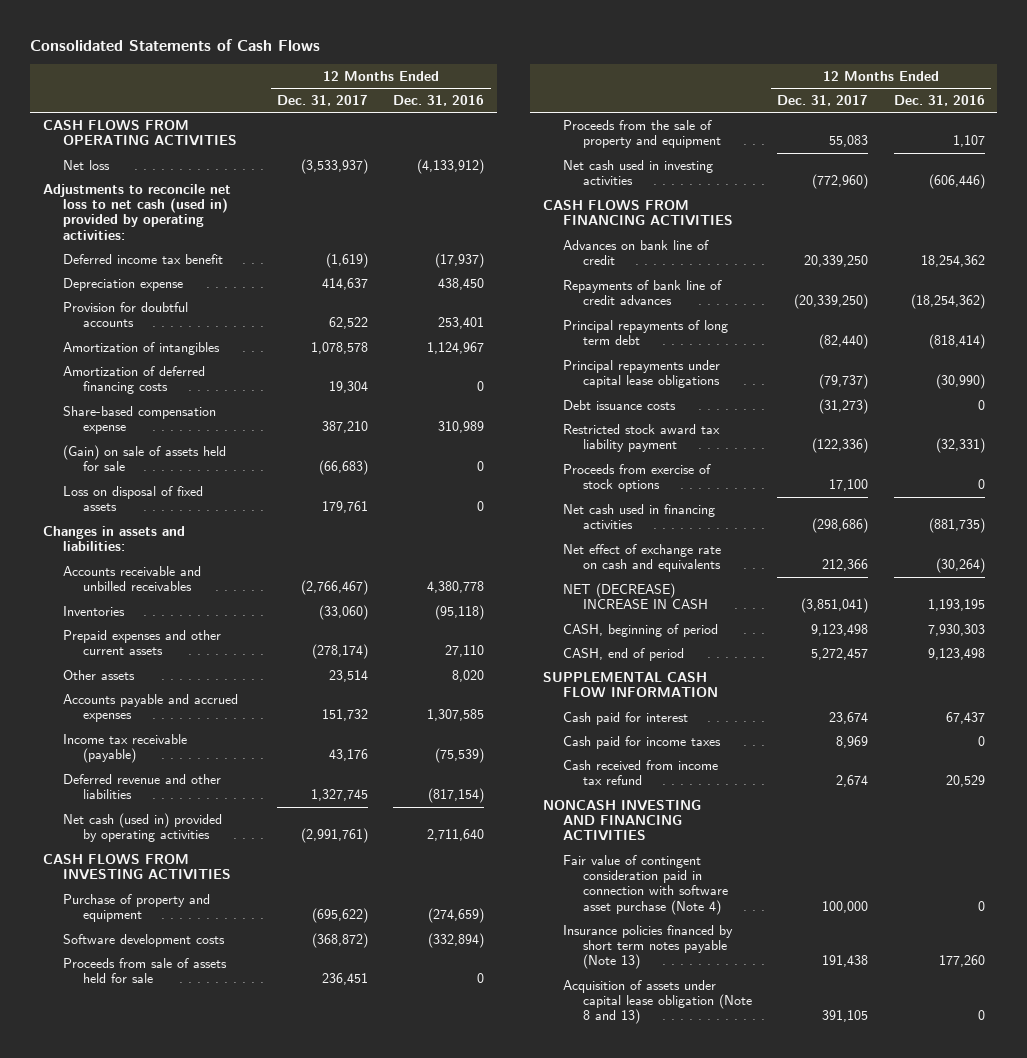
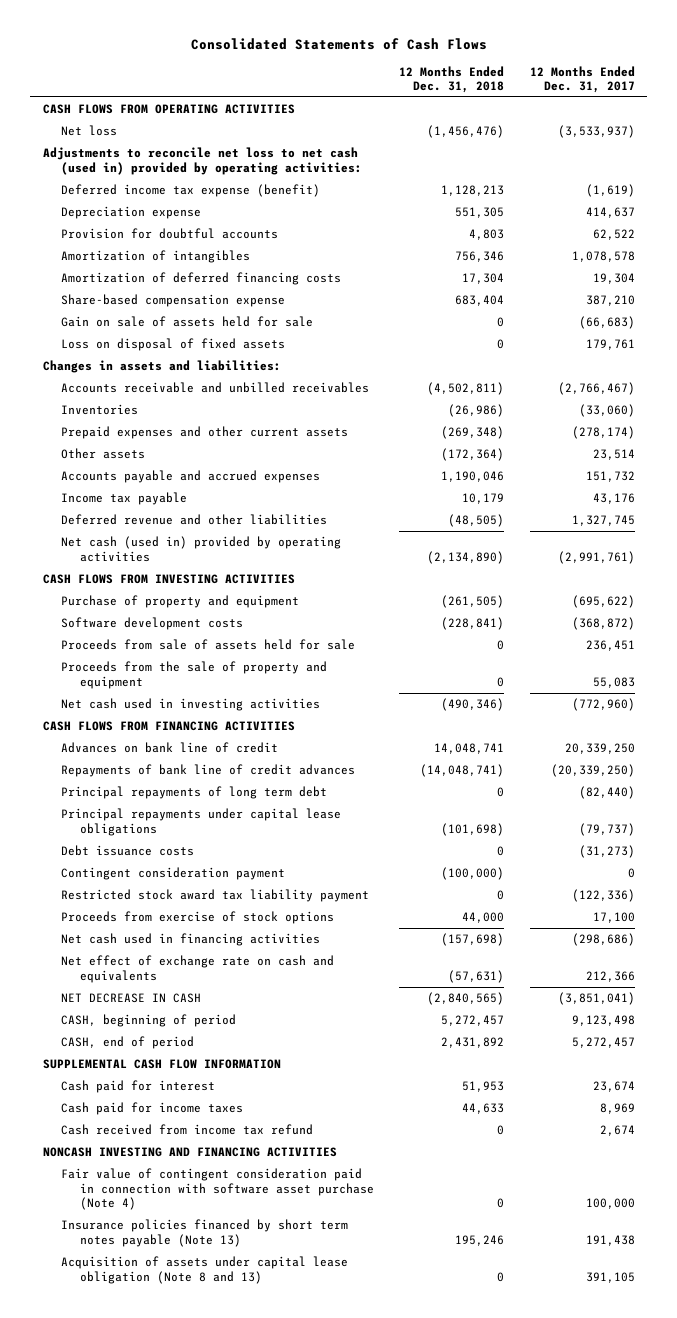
- | 12 Months Ended Dec. 31, 2017 | 12 Months Ended Dec. 31, 2016
+ | 12 Months Ended Dec. 31, 2018 | 12 Months Ended Dec. 31, 2017
- Deferred income tax benefit | (1,619) | (17,937)
+ Deferred income tax expense (benefit) | 1,128,213 | (1,619)
- (Gain) on sale of assets held for sale | (66,683) | 0
+ Gain on sale of assets held for sale | 0 | (66,683)
- Income tax receivable (payable) | 43,176 | (75,539)
+ Income tax payable | 10,179 | 43,176
+ Contingent consideration payment | (100,000) | 0
- NET (DECREASE) INCREASE IN CASH | (3,851,041) | 1,193,195
+ NET DECREASE IN CASH | (2,840,565) | (3,851,041)

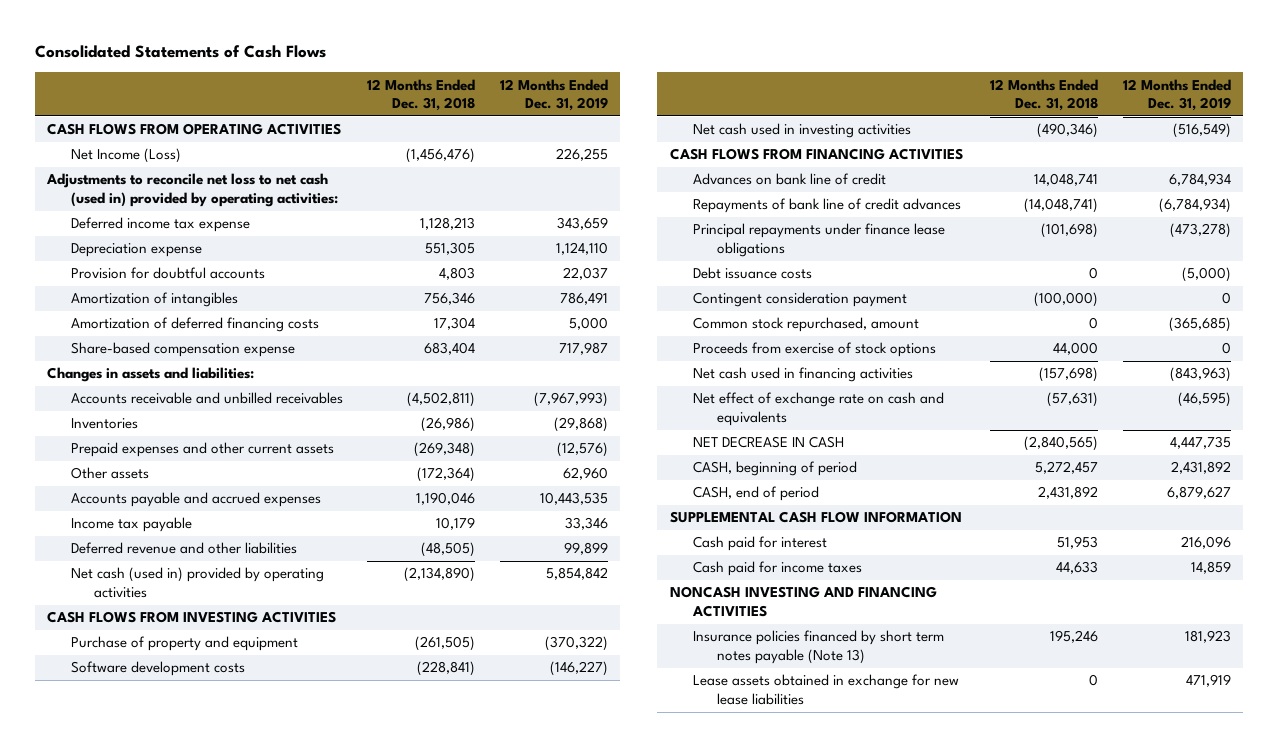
- | 12 Months Ended Dec. 31, 2018 | 12 Months Ended Dec. 31, 2017
+ | 12 Months Ended Dec. 31, 2018 | 12 Months Ended Dec. 31, 2019
- Net loss | (1,456,476) | (3,533,937)
+ Net Income (Loss) | (1,456,476) | 226,255
- Deferred income tax expense (benefit) | 1,128,213 | (1,619)
+ Deferred income tax expense | 1,128,213 | 343,659
- Gain on sale of assets held for sale | 0 | (66,683)
- Loss on disposal of fixed assets | 0 | 179,761
- Proceeds from sale of assets held for sale | 0 | 236,451
- Proceeds from the sale of property and equipment | 0 | 55,083
- Principal repayments of long term debt | 0 | (82,440)
- Principal repayments under capital lease obligations | (101,698) | (79,737)
+ Principal repayments under finance lease obligations | (101,698) | (473,278)
- Restricted stock award tax liability payment | 0 | (122,336)
+ Common stock repurchased, amount | 0 | (365,685)
- Cash received from income tax refund | 0 | 2,674
- Fair value of contingent consideration paid in connection with software asset purchase (Note 4) | 0 | 100,000
- Acquisition of assets under capital lease obligation (Note 8 and 13) | 0 | 391,105
+ Lease assets obtained in exchange for new lease liabilities | 0 | 471,919

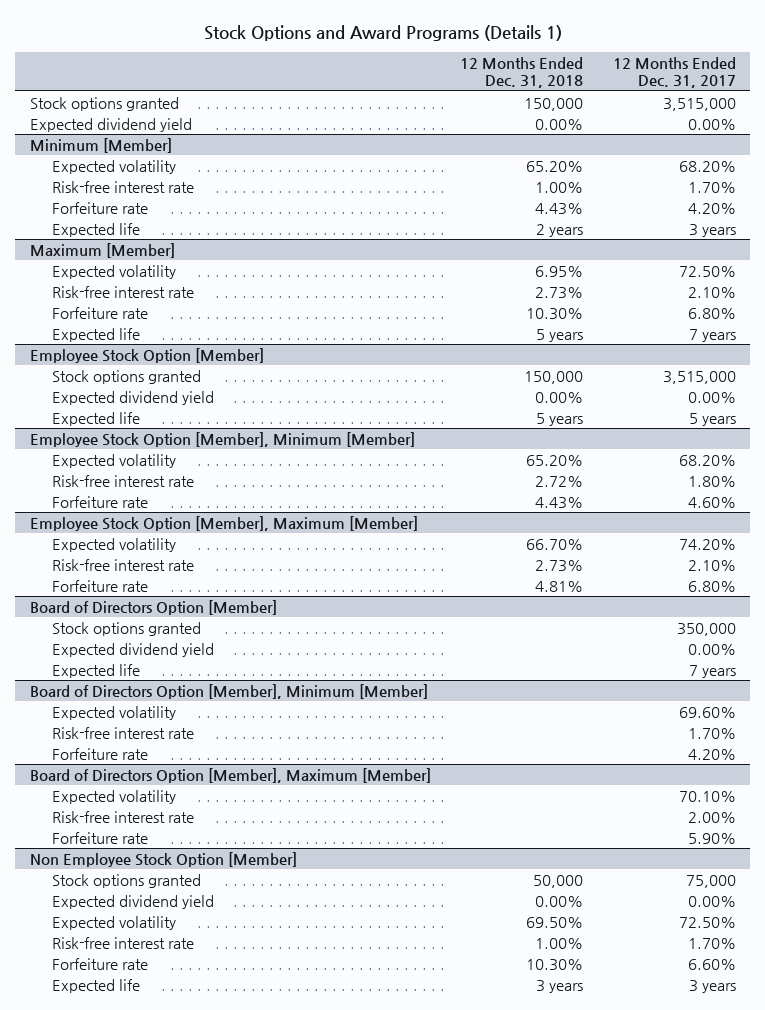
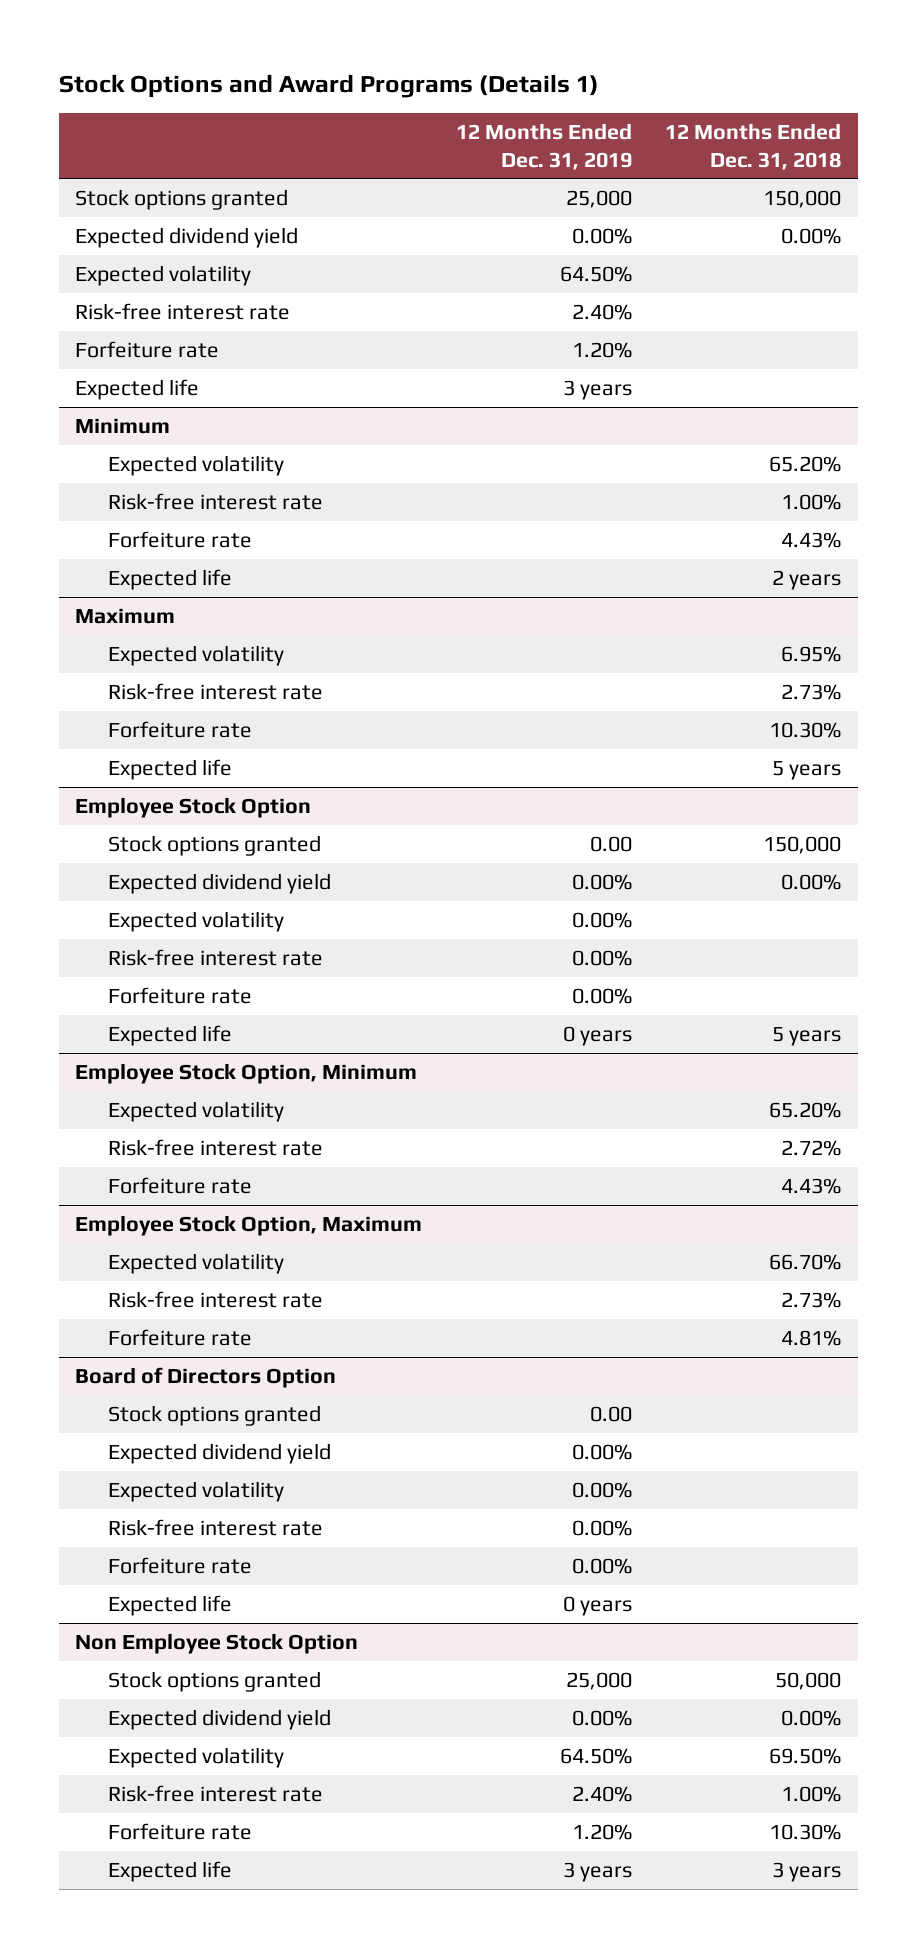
- | 12 Months Ended Dec. 31, 2018 | 12 Months Ended Dec. 31, 2017
+ | 12 Months Ended Dec. 31, 2019 | 12 Months Ended Dec. 31, 2018
- Minimum [Member]
+ Expected volatility | 64.50% |
+ Risk-free interest rate | 2.40% |
+ Forfeiture rate | 1.20% |
+ Expected life | 3 years |
+ Minimum
- Maximum [Member]
+ Maximum
- Employee Stock Option [Member]
+ Employee Stock Option
+ Expected volatility | 0.00% |
+ Risk-free interest rate | 0.00% |
+ Forfeiture rate | 0.00% |
- Employee Stock Option [Member], Minimum [Member]
+ Employee Stock Option, Minimum
- Employee Stock Option [Member], Maximum [Member]
+ Employee Stock Option, Maximum
- Board of Directors Option [Member]
+ Board of Directors Option
- Expected life | | 7 years
- Board of Directors Option [Member], Minimum [Member]
- Board of Directors Option [Member], Maximum [Member]
- Expected volatility | | 70.10%
- Risk-free interest rate | | 2.00%
- Forfeiture rate | | 5.90%
- Non Employee Stock Option [Member]
+ Expected life | 0 years |
+ Non Employee Stock Option

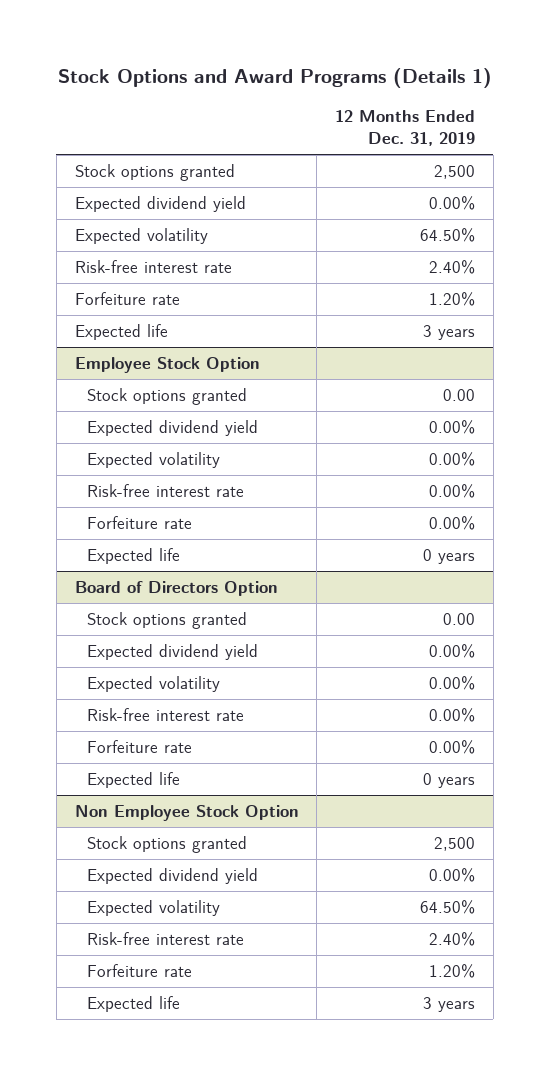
- | 12 Months Ended Dec. 31, 2019 | 12 Months Ended Dec. 31, 2018
+ | 12 Months Ended Dec. 31, 2019
- Stock options granted | 25,000 | 150,000
+ Stock options granted | 2,500
- Minimum
- Expected volatility | | 65.20%
- Risk-free interest rate | | 1.00%
- Forfeiture rate | | 4.43%
- Expected life | | 2 years
- Maximum
- Expected volatility | | 6.95%
- Risk-free interest rate | | 2.73%
- Forfeiture rate | | 10.30%
- Expected life | | 5 years
- Employee Stock Option, Minimum
- Expected volatility | | 65.20%
- Risk-free interest rate | | 2.72%
- Forfeiture rate | | 4.43%
- Employee Stock Option, Maximum
- Expected volatility | | 66.70%
- Risk-free interest rate | | 2.73%
- Forfeiture rate | | 4.81%
@ Non Employee Stock Option
- Stock options granted | 25,000 | 50,000
+ Stock options granted | 2,500

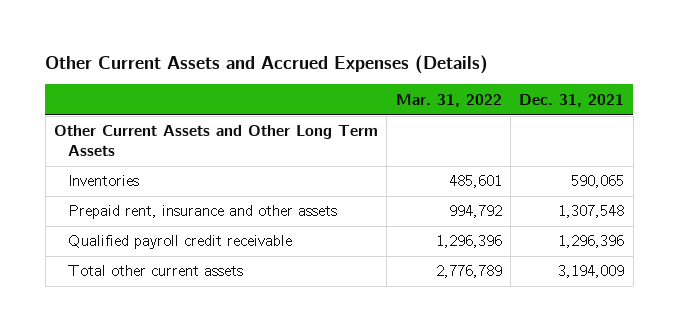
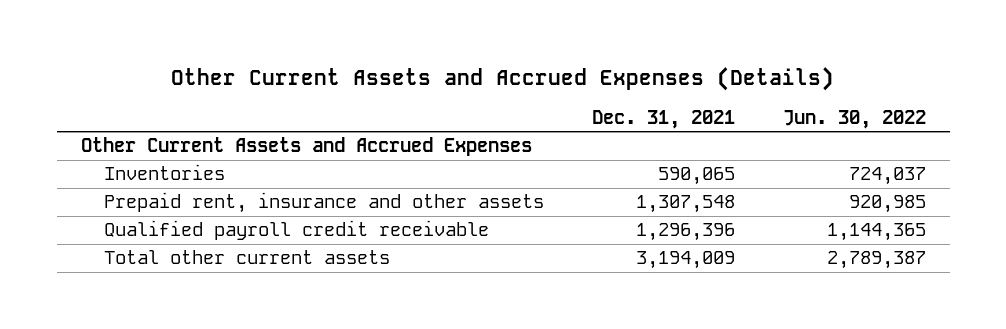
- | Mar. 31, 2022 | Dec. 31, 2021
+ | Dec. 31, 2021 | Jun. 30, 2022
- Other Current Assets and Other Long Term Assets
+ Other Current Assets and Accrued Expenses

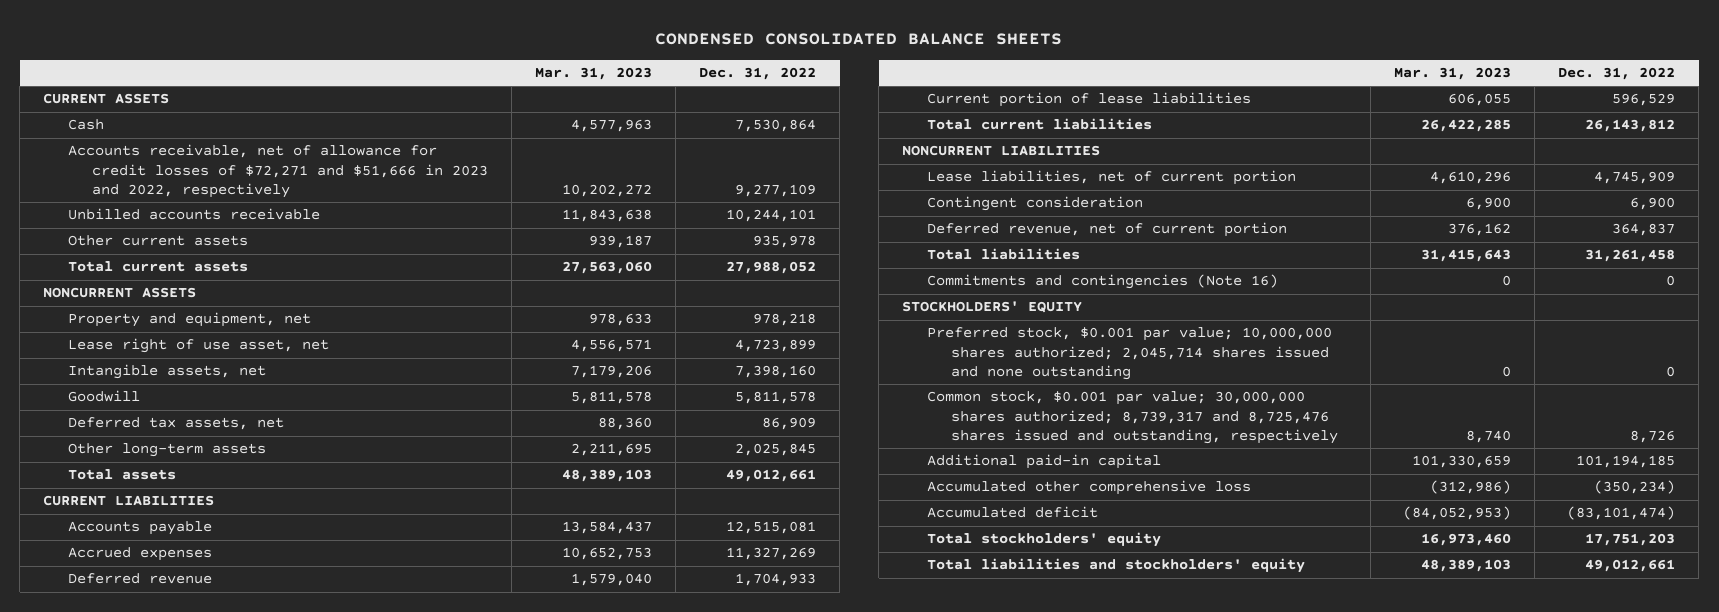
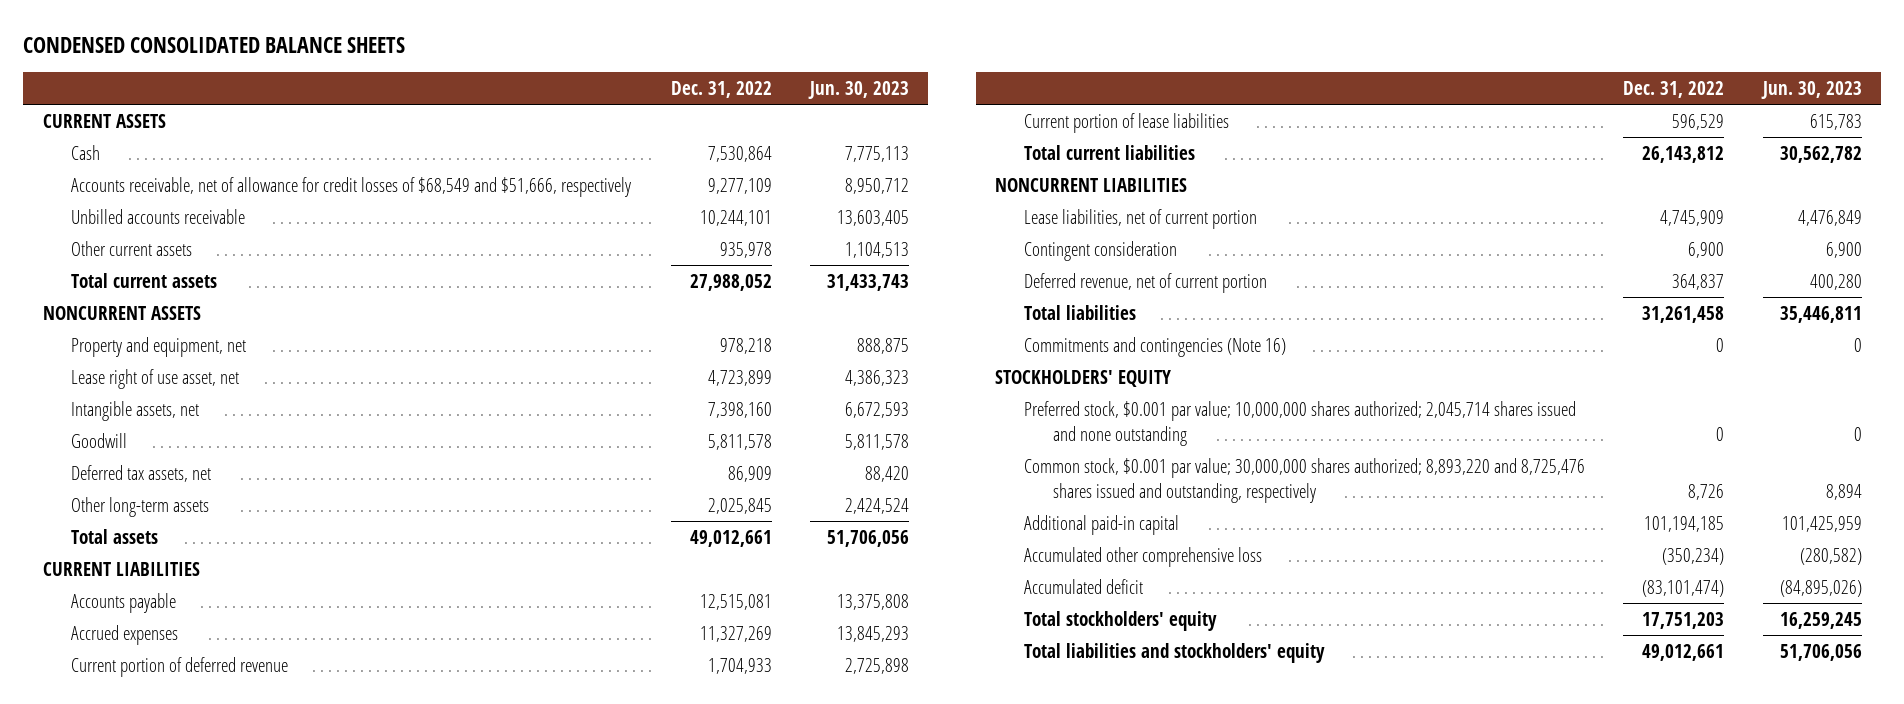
- | Mar. 31, 2023 | Dec. 31, 2022
+ | Dec. 31, 2022 | Jun. 30, 2023
- Accounts receivable, net of allowance for credit losses of $72,271 and $51,666 in 2023 and 2022, respectively | 10,202,272 | 9,277,109
+ Accounts receivable, net of allowance for credit losses of $68,549 and $51,666, respectively | 9,277,109 | 8,950,712
- Deferred revenue | 1,579,040 | 1,704,933
+ Current portion of deferred revenue | 1,704,933 | 2,725,898
- Common stock, $0.001 par value; 30,000,000 shares authorized; 8,739,317 and 8,725,476 shares issued and outstanding, respectively | 8,740 | 8,726
+ Common stock, $0.001 par value; 30,000,000 shares authorized; 8,893,220 and 8,725,476 shares issued and outstanding, respectively | 8,726 | 8,894

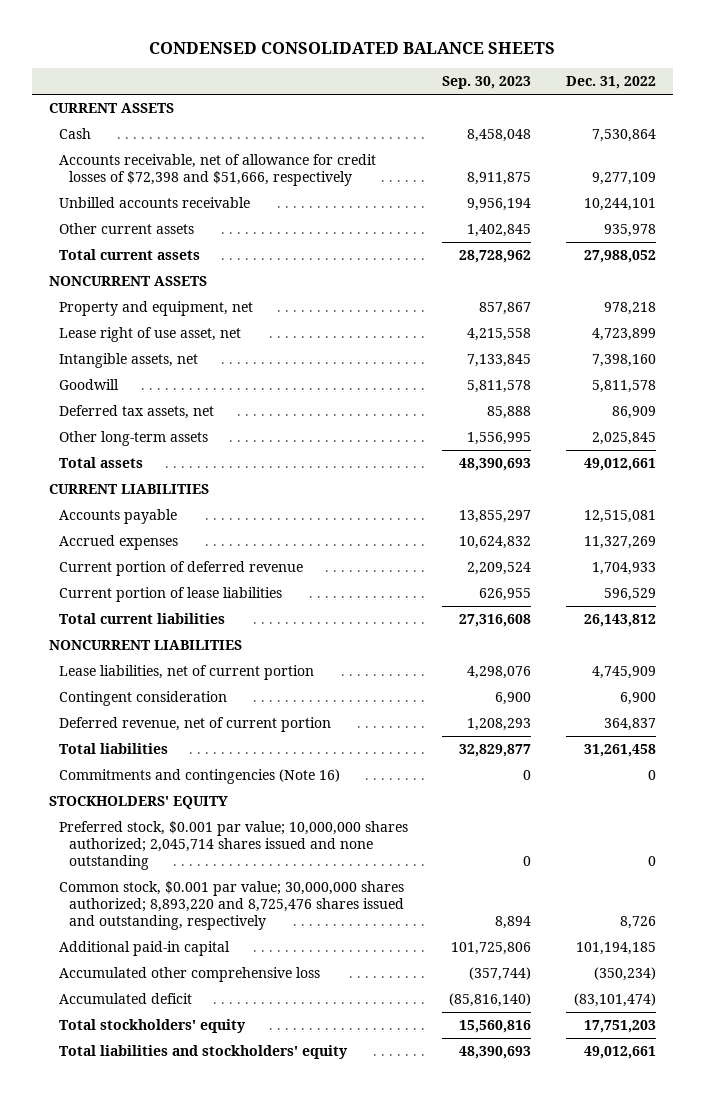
- | Dec. 31, 2022 | Jun. 30, 2023
+ | Sep. 30, 2023 | Dec. 31, 2022
- Accounts receivable, net of allowance for credit losses of $68,549 and $51,666, respectively | 9,277,109 | 8,950,712
+ Accounts receivable, net of allowance for credit losses of $72,398 and $51,666, respectively | 8,911,875 | 9,277,109

